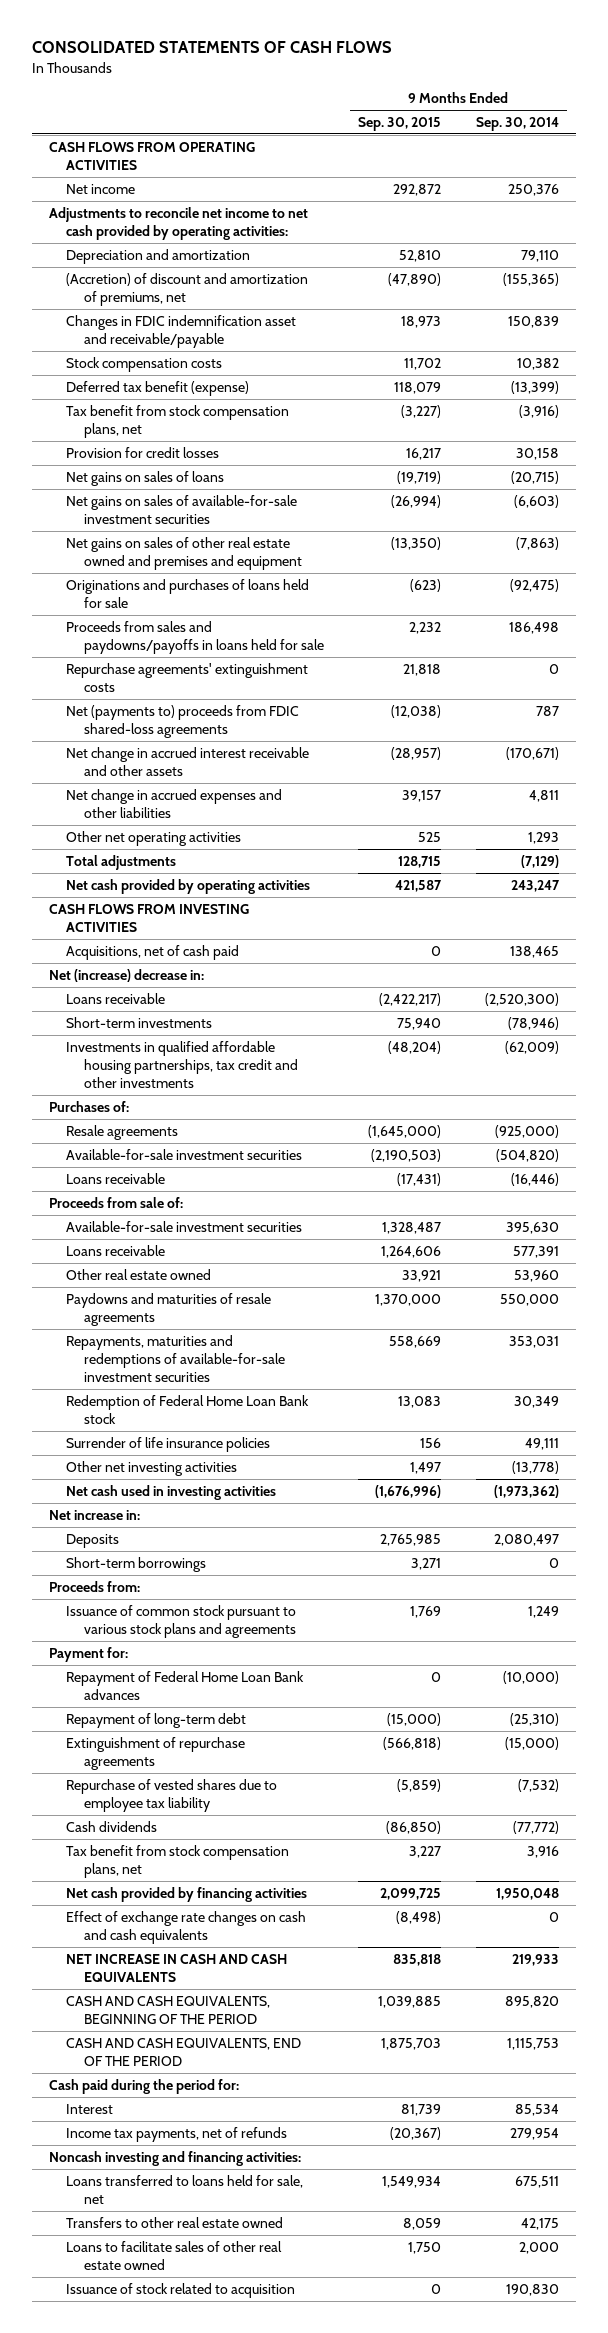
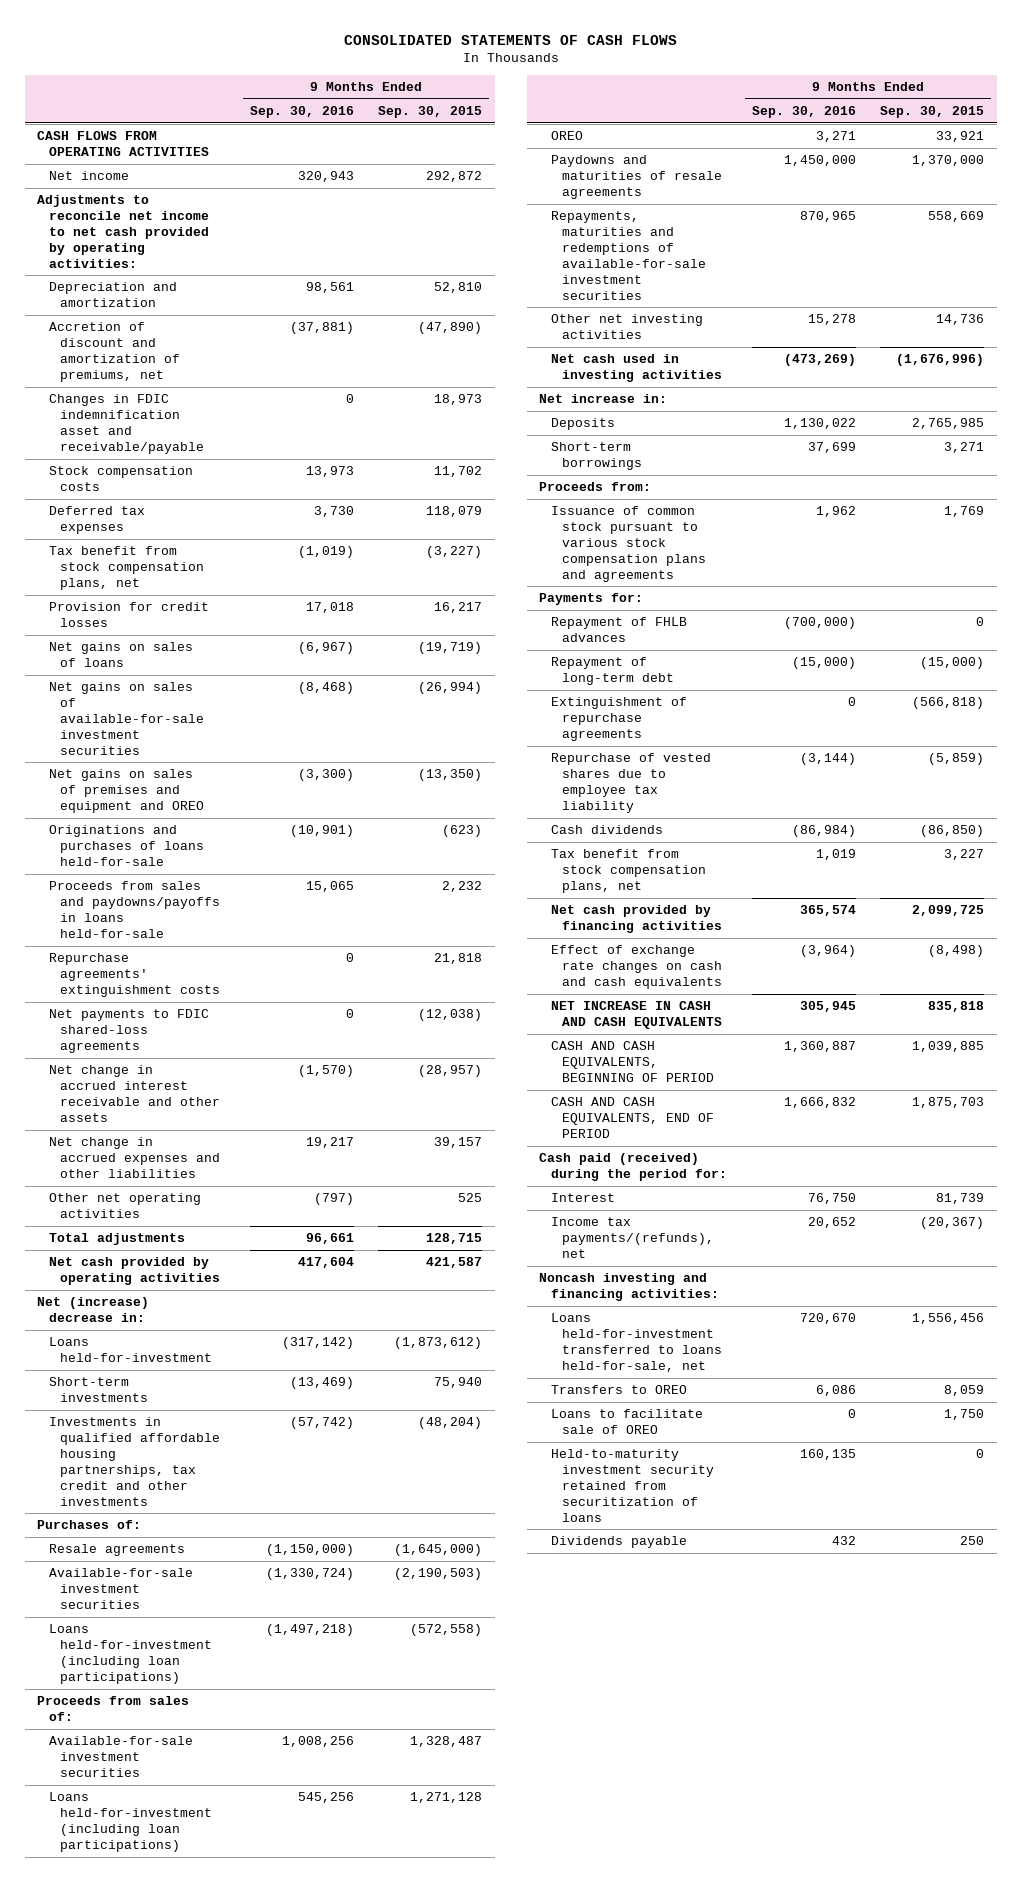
- | 9 Months Ended Sep. 30, 2015 | 9 Months Ended Sep. 30, 2014
+ | 9 Months Ended Sep. 30, 2016 | 9 Months Ended Sep. 30, 2015
- (Accretion) of discount and amortization of premiums, net | (47,890) | (155,365)
+ Accretion of discount and amortization of premiums, net | (37,881) | (47,890)
- Deferred tax benefit (expense) | 118,079 | (13,399)
+ Deferred tax expenses | 3,730 | 118,079
- Net gains on sales of other real estate owned and premises and equipment | (13,350) | (7,863)
- Originations and purchases of loans held for sale | (623) | (92,475)
- Proceeds from sales and paydowns/payoffs in loans held for sale | 2,232 | 186,498
+ Net gains on sales of premises and equipment and OREO | (3,300) | (13,350)
+ Originations and purchases of loans held-for-sale | (10,901) | (623)
+ Proceeds from sales and paydowns/payoffs in loans held-for-sale | 15,065 | 2,232
- Net (payments to) proceeds from FDIC shared-loss agreements | (12,038) | 787
+ Net payments to FDIC shared-loss agreements | 0 | (12,038)
- CASH FLOWS FROM INVESTING ACTIVITIES
- Acquisitions, net of cash paid | 0 | 138,465
- Loans receivable | (2,422,217) | (2,520,300)
+ Loans held-for-investment | (317,142) | (1,873,612)
- Loans receivable | (17,431) | (16,446)
- Proceeds from sale of:
+ Loans held-for-investment (including loan participations) | (1,497,218) | (572,558)
+ Proceeds from sales of:
- Loans receivable | 1,264,606 | 577,391
- Other real estate owned | 33,921 | 53,960
+ Loans held-for-investment (including loan participations) | 545,256 | 1,271,128
+ OREO | 3,271 | 33,921
- Redemption of Federal Home Loan Bank stock | 13,083 | 30,349
- Surrender of life insurance policies | 156 | 49,111
- Other net investing activities | 1,497 | (13,778)
+ Other net investing activities | 15,278 | 14,736
- Issuance of common stock pursuant to various stock plans and agreements | 1,769 | 1,249
- Payment for:
- Repayment of Federal Home Loan Bank advances | 0 | (10,000)
+ Issuance of common stock pursuant to various stock compensation plans and agreements | 1,962 | 1,769
+ Payments for:
+ Repayment of FHLB advances | (700,000) | 0
- CASH AND CASH EQUIVALENTS, BEGINNING OF THE PERIOD | 1,039,885 | 895,820
- CASH AND CASH EQUIVALENTS, END OF THE PERIOD | 1,875,703 | 1,115,753
- Cash paid during the period for:
+ CASH AND CASH EQUIVALENTS, BEGINNING OF PERIOD | 1,360,887 | 1,039,885
+ CASH AND CASH EQUIVALENTS, END OF PERIOD | 1,666,832 | 1,875,703
+ Cash paid (received) during the period for:
- Income tax payments, net of refunds | (20,367) | 279,954
+ Income tax payments/(refunds), net | 20,652 | (20,367)
- Loans transferred to loans held for sale, net | 1,549,934 | 675,511
- Transfers to other real estate owned | 8,059 | 42,175
- Loans to facilitate sales of other real estate owned | 1,750 | 2,000
- Issuance of stock related to acquisition | 0 | 190,830
+ Loans held-for-investment transferred to loans held-for-sale, net | 720,670 | 1,556,456
+ Transfers to OREO | 6,086 | 8,059
+ Loans to facilitate sale of OREO | 0 | 1,750
+ Held-to-maturity investment security retained from securitization of loans | 160,135 | 0
+ Dividends payable | 432 | 250

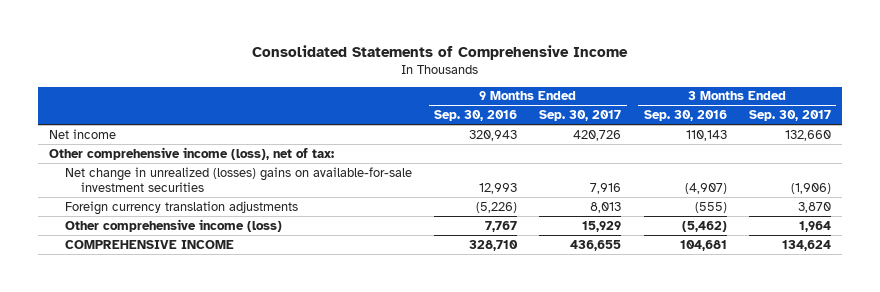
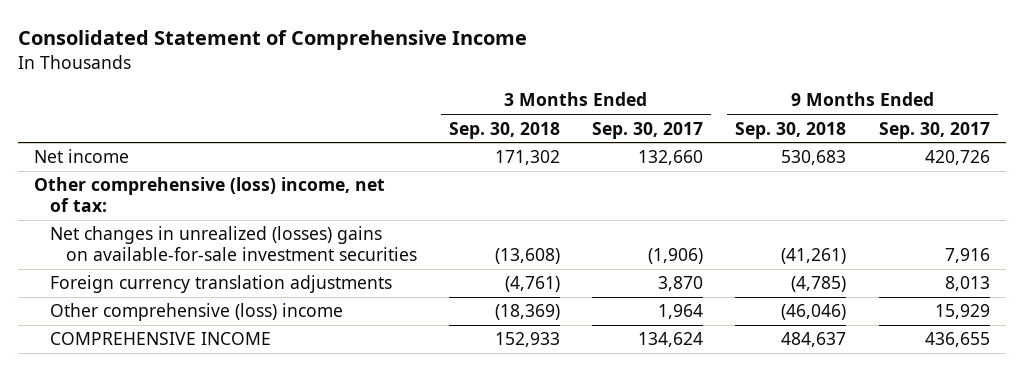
- Consolidated Statements of Comprehensive Income
+ Consolidated Statement of Comprehensive Income
- | 9 Months Ended Sep. 30, 2016 | 9 Months Ended Sep. 30, 2017 | 3 Months Ended Sep. 30, 2016 | 3 Months Ended Sep. 30, 2017
+ | 3 Months Ended Sep. 30, 2018 | 3 Months Ended Sep. 30, 2017 | 9 Months Ended Sep. 30, 2018 | 9 Months Ended Sep. 30, 2017
- Other comprehensive income (loss), net of tax:
- Net change in unrealized (losses) gains on available-for-sale investment securities | 12,993 | 7,916 | (4,907) | (1,906)
+ Other comprehensive (loss) income, net of tax:
+ Net changes in unrealized (losses) gains on available-for-sale investment securities | (13,608) | (1,906) | (41,261) | 7,916
- Other comprehensive income (loss) | 7,767 | 15,929 | (5,462) | 1,964
+ Other comprehensive (loss) income | (18,369) | 1,964 | (46,046) | 15,929

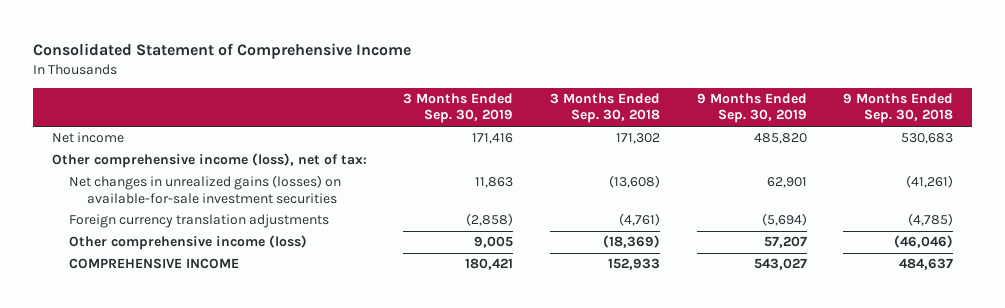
- | 3 Months Ended Sep. 30, 2018 | 3 Months Ended Sep. 30, 2017 | 9 Months Ended Sep. 30, 2018 | 9 Months Ended Sep. 30, 2017
+ | 3 Months Ended Sep. 30, 2019 | 3 Months Ended Sep. 30, 2018 | 9 Months Ended Sep. 30, 2019 | 9 Months Ended Sep. 30, 2018
- Other comprehensive (loss) income, net of tax:
- Net changes in unrealized (losses) gains on available-for-sale investment securities | (13,608) | (1,906) | (41,261) | 7,916
+ Other comprehensive income (loss), net of tax:
+ Net changes in unrealized gains (losses) on available-for-sale investment securities | 11,863 | (13,608) | 62,901 | (41,261)
- Other comprehensive (loss) income | (18,369) | 1,964 | (46,046) | 15,929
+ Other comprehensive income (loss) | 9,005 | (18,369) | 57,207 | (46,046)

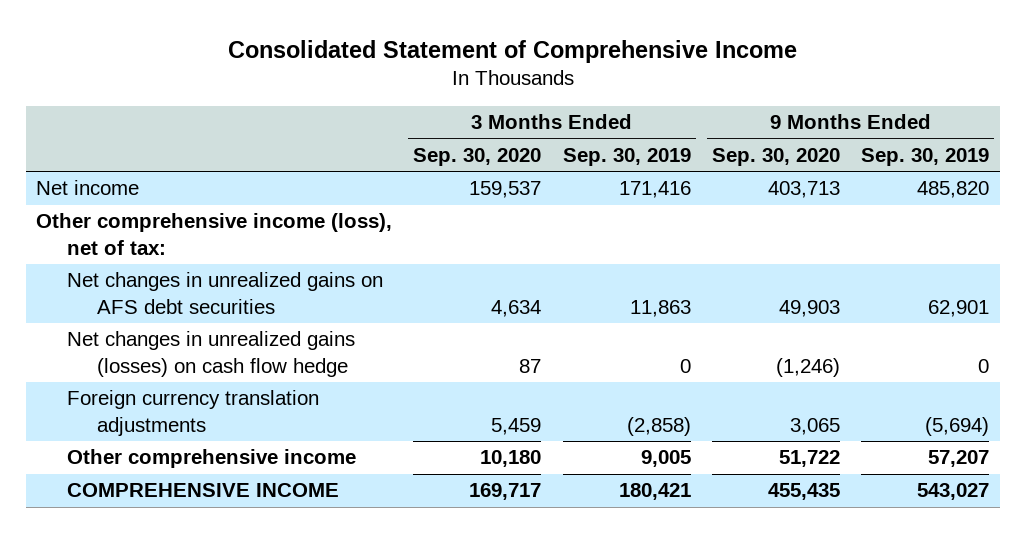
- | 3 Months Ended Sep. 30, 2019 | 3 Months Ended Sep. 30, 2018 | 9 Months Ended Sep. 30, 2019 | 9 Months Ended Sep. 30, 2018
+ | 3 Months Ended Sep. 30, 2020 | 3 Months Ended Sep. 30, 2019 | 9 Months Ended Sep. 30, 2020 | 9 Months Ended Sep. 30, 2019
- Net changes in unrealized gains (losses) on available-for-sale investment securities | 11,863 | (13,608) | 62,901 | (41,261)
+ Net changes in unrealized gains on AFS debt securities | 4,634 | 11,863 | 49,903 | 62,901
+ Net changes in unrealized gains (losses) on cash flow hedge | 87 | 0 | (1,246) | 0
- Other comprehensive income (loss) | 9,005 | (18,369) | 57,207 | (46,046)
+ Other comprehensive income | 10,180 | 9,005 | 51,722 | 57,207

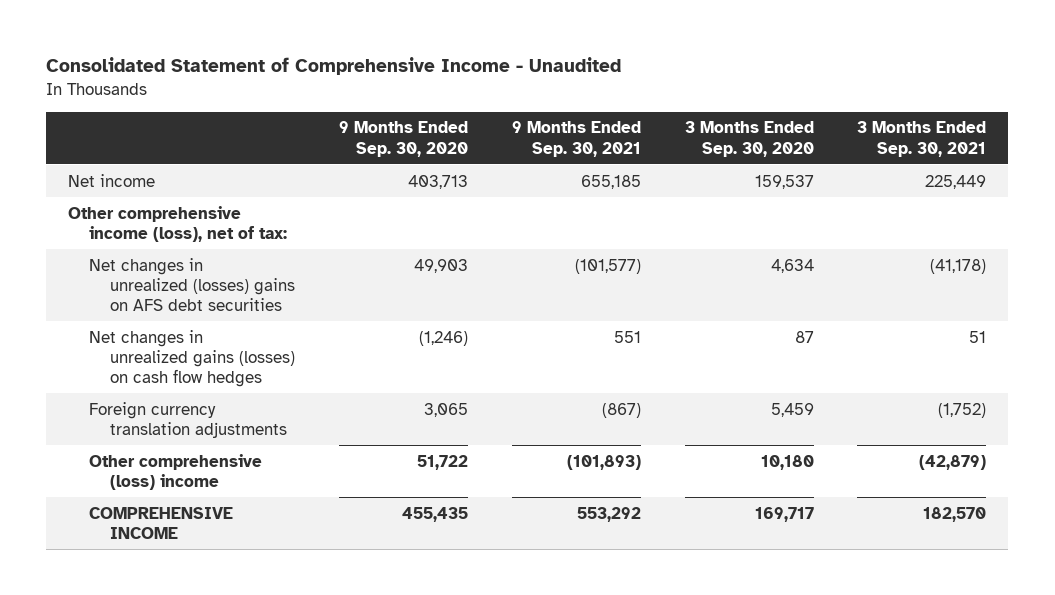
- Consolidated Statement of Comprehensive Income
+ Consolidated Statement of Comprehensive Income - Unaudited
- | 3 Months Ended Sep. 30, 2020 | 3 Months Ended Sep. 30, 2019 | 9 Months Ended Sep. 30, 2020 | 9 Months Ended Sep. 30, 2019
+ | 9 Months Ended Sep. 30, 2020 | 9 Months Ended Sep. 30, 2021 | 3 Months Ended Sep. 30, 2020 | 3 Months Ended Sep. 30, 2021
- Net changes in unrealized gains on AFS debt securities | 4,634 | 11,863 | 49,903 | 62,901
- Net changes in unrealized gains (losses) on cash flow hedge | 87 | 0 | (1,246) | 0
+ Net changes in unrealized (losses) gains on AFS debt securities | 49,903 | (101,577) | 4,634 | (41,178)
+ Net changes in unrealized gains (losses) on cash flow hedges | (1,246) | 551 | 87 | 51
- Other comprehensive income | 10,180 | 9,005 | 51,722 | 57,207
+ Other comprehensive (loss) income | 51,722 | (101,893) | 10,180 | (42,879)

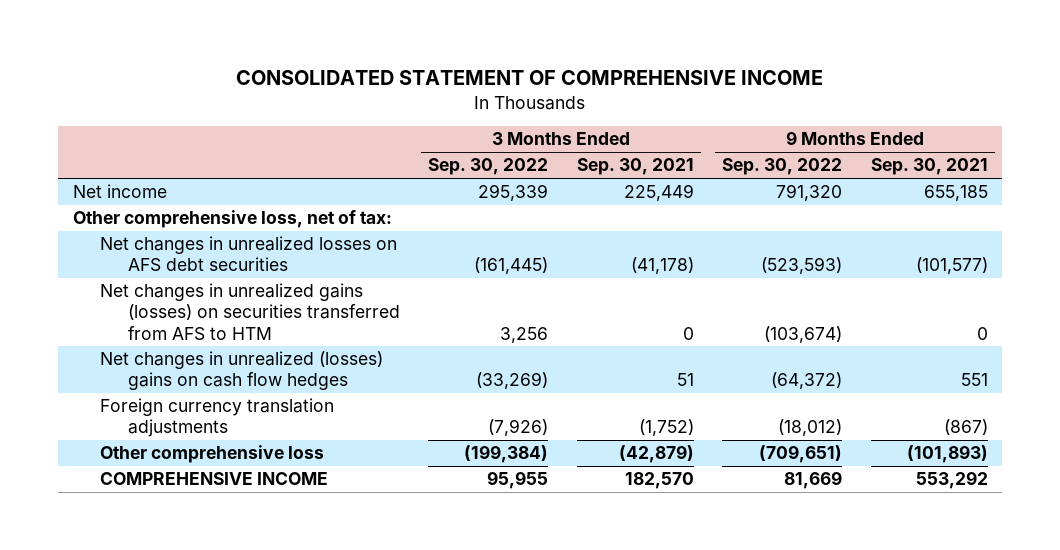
- Consolidated Statement of Comprehensive Income - Unaudited
+ CONSOLIDATED STATEMENT OF COMPREHENSIVE INCOME
- | 9 Months Ended Sep. 30, 2020 | 9 Months Ended Sep. 30, 2021 | 3 Months Ended Sep. 30, 2020 | 3 Months Ended Sep. 30, 2021
+ | 3 Months Ended Sep. 30, 2022 | 3 Months Ended Sep. 30, 2021 | 9 Months Ended Sep. 30, 2022 | 9 Months Ended Sep. 30, 2021
- Other comprehensive income (loss), net of tax:
- Net changes in unrealized (losses) gains on AFS debt securities | 49,903 | (101,577) | 4,634 | (41,178)
- Net changes in unrealized gains (losses) on cash flow hedges | (1,246) | 551 | 87 | 51
+ Other comprehensive loss, net of tax:
+ Net changes in unrealized losses on AFS debt securities | (161,445) | (41,178) | (523,593) | (101,577)
+ Net changes in unrealized gains (losses) on securities transferred from AFS to HTM | 3,256 | 0 | (103,674) | 0
+ Net changes in unrealized (losses) gains on cash flow hedges | (33,269) | 51 | (64,372) | 551
- Other comprehensive (loss) income | 51,722 | (101,893) | 10,180 | (42,879)
+ Other comprehensive loss | (199,384) | (42,879) | (709,651) | (101,893)

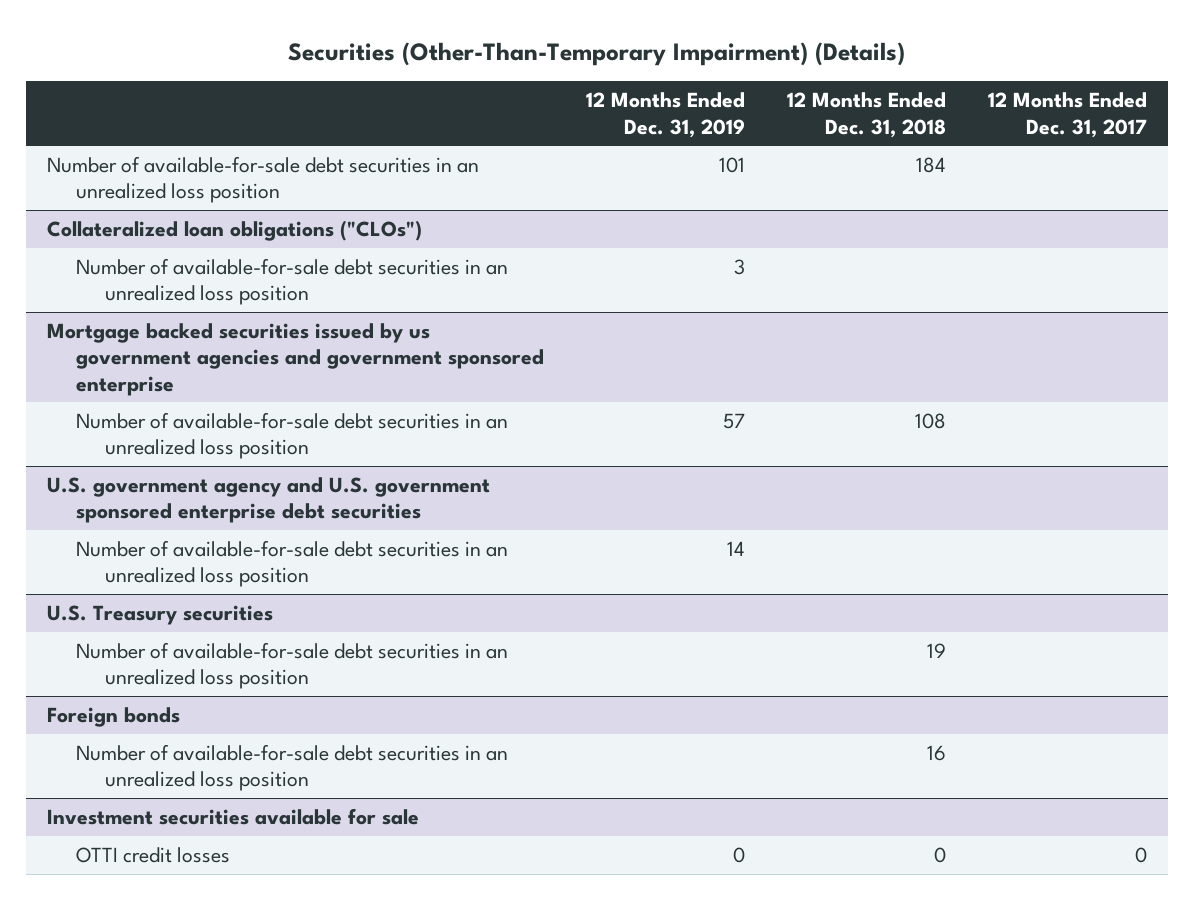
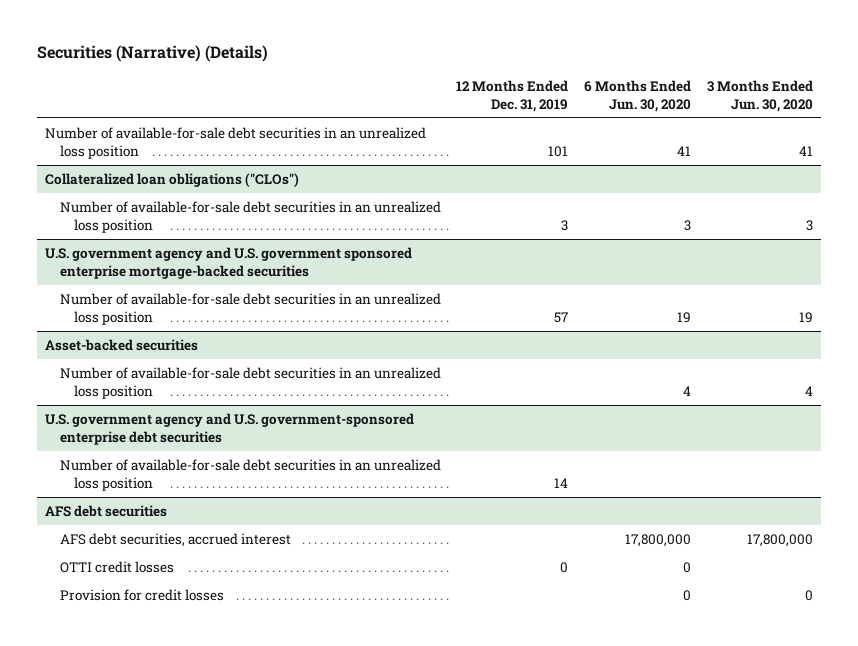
- Securities (Other-Than-Temporary Impairment) (Details)
+ Securities (Narrative) (Details)
- | 12 Months Ended Dec. 31, 2019 | 12 Months Ended Dec. 31, 2018 | 12 Months Ended Dec. 31, 2017
+ | 12 Months Ended Dec. 31, 2019 | 6 Months Ended Jun. 30, 2020 | 3 Months Ended Jun. 30, 2020
- Mortgage backed securities issued by us government agencies and government sponsored enterprise
+ U.S. government agency and U.S. government sponsored enterprise mortgage-backed securities
- U.S. government agency and U.S. government sponsored enterprise debt securities
- Number of available-for-sale debt securities in an unrealized loss position | 14 | |
- U.S. Treasury securities
- Number of available-for-sale debt securities in an unrealized loss position | | 19 |
- Foreign bonds
+ Asset-backed securities
- Investment securities available for sale
+ U.S. government agency and U.S. government-sponsored enterprise debt securities
+ Number of available-for-sale debt securities in an unrealized loss position | 14 | |
+ AFS debt securities
+ AFS debt securities, accrued interest | | 17,800,000 | 17,800,000
+ Provision for credit losses | | 0 | 0

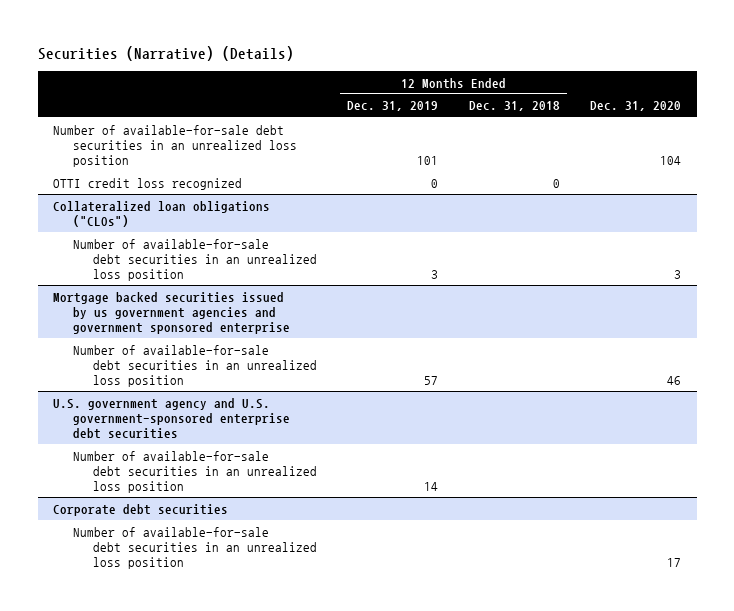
- | 12 Months Ended Dec. 31, 2019 | 6 Months Ended Jun. 30, 2020 | 3 Months Ended Jun. 30, 2020
+ | 12 Months Ended Dec. 31, 2019 | 12 Months Ended Dec. 31, 2018 | Dec. 31, 2020
+ OTTI credit loss recognized | 0 | 0 |
- U.S. government agency and U.S. government sponsored enterprise mortgage-backed securities
+ Mortgage backed securities issued by us government agencies and government sponsored enterprise
- Asset-backed securities
- Number of available-for-sale debt securities in an unrealized loss position | | 4 | 4
- AFS debt securities
- AFS debt securities, accrued interest | | 17,800,000 | 17,800,000
- OTTI credit losses | 0 | 0 |
- Provision for credit losses | | 0 | 0
+ Corporate debt securities
+ Number of available-for-sale debt securities in an unrealized loss position | | | 17

